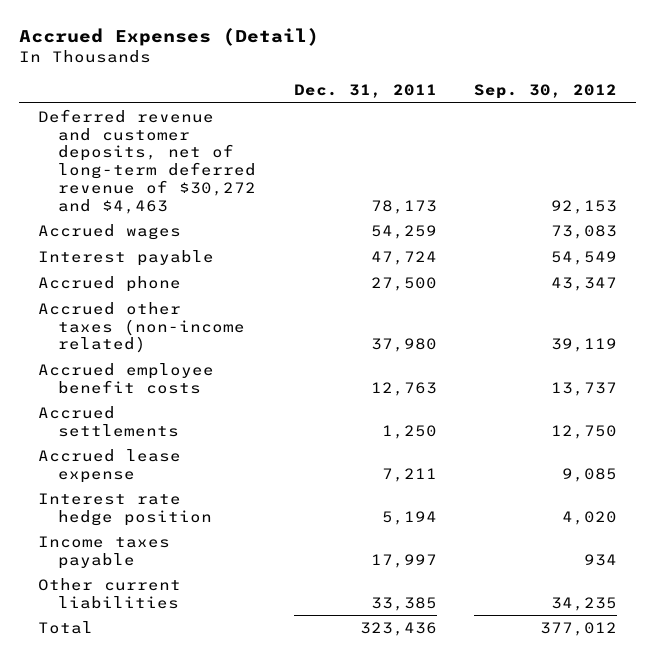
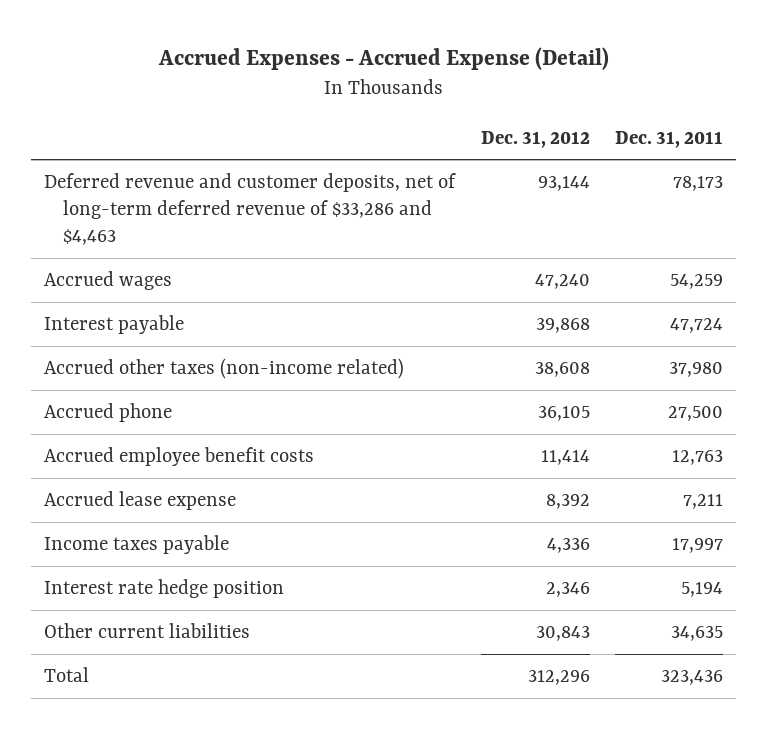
- Accrued Expenses (Detail)
+ Accrued Expenses - Accrued Expense (Detail)
- | Dec. 31, 2011 | Sep. 30, 2012
+ | Dec. 31, 2012 | Dec. 31, 2011
- Deferred revenue and customer deposits, net of long-term deferred revenue of $30,272 and $4,463 | 78,173 | 92,153
+ Deferred revenue and customer deposits, net of long-term deferred revenue of $33,286 and $4,463 | 93,144 | 78,173
moved down: Accrued phone | 36,105 | 27,500
- Accrued settlements | 1,250 | 12,750
- Other current liabilities | 33,385 | 34,235
moved down: Interest rate hedge position | 2,346 | 5,194
+ Other current liabilities | 30,843 | 34,635

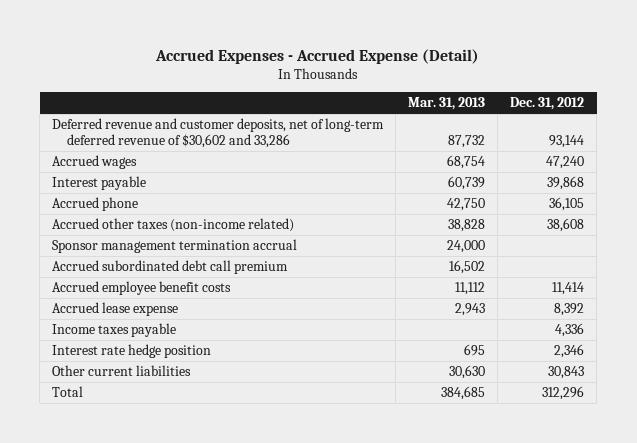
- | Dec. 31, 2012 | Dec. 31, 2011
+ | Mar. 31, 2013 | Dec. 31, 2012
- Deferred revenue and customer deposits, net of long-term deferred revenue of $33,286 and $4,463 | 93,144 | 78,173
+ Deferred revenue and customer deposits, net of long-term deferred revenue of $30,602 and 33,286 | 87,732 | 93,144
moved down: Accrued other taxes (non-income related) | 38,828 | 38,608
+ Sponsor management termination accrual | 24,000 |
+ Accrued subordinated debt call premium | 16,502 |

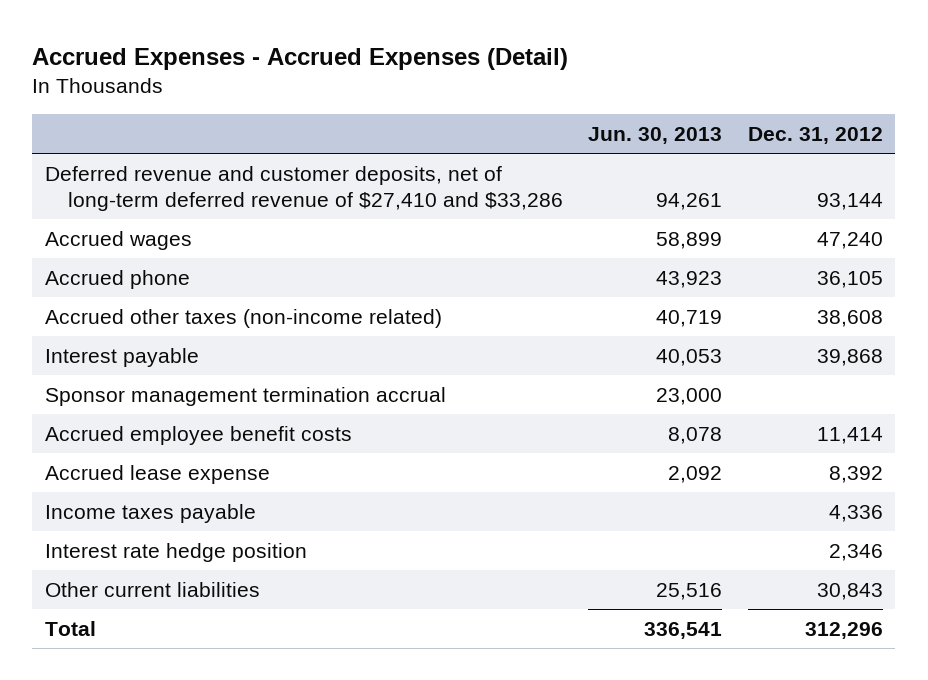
- Accrued Expenses - Accrued Expense (Detail)
+ Accrued Expenses - Accrued Expenses (Detail)
- | Mar. 31, 2013 | Dec. 31, 2012
+ | Jun. 30, 2013 | Dec. 31, 2012
- Deferred revenue and customer deposits, net of long-term deferred revenue of $30,602 and 33,286 | 87,732 | 93,144
+ Deferred revenue and customer deposits, net of long-term deferred revenue of $27,410 and $33,286 | 94,261 | 93,144
moved down: Interest payable | 40,053 | 39,868
- Accrued subordinated debt call premium | 16,502 |

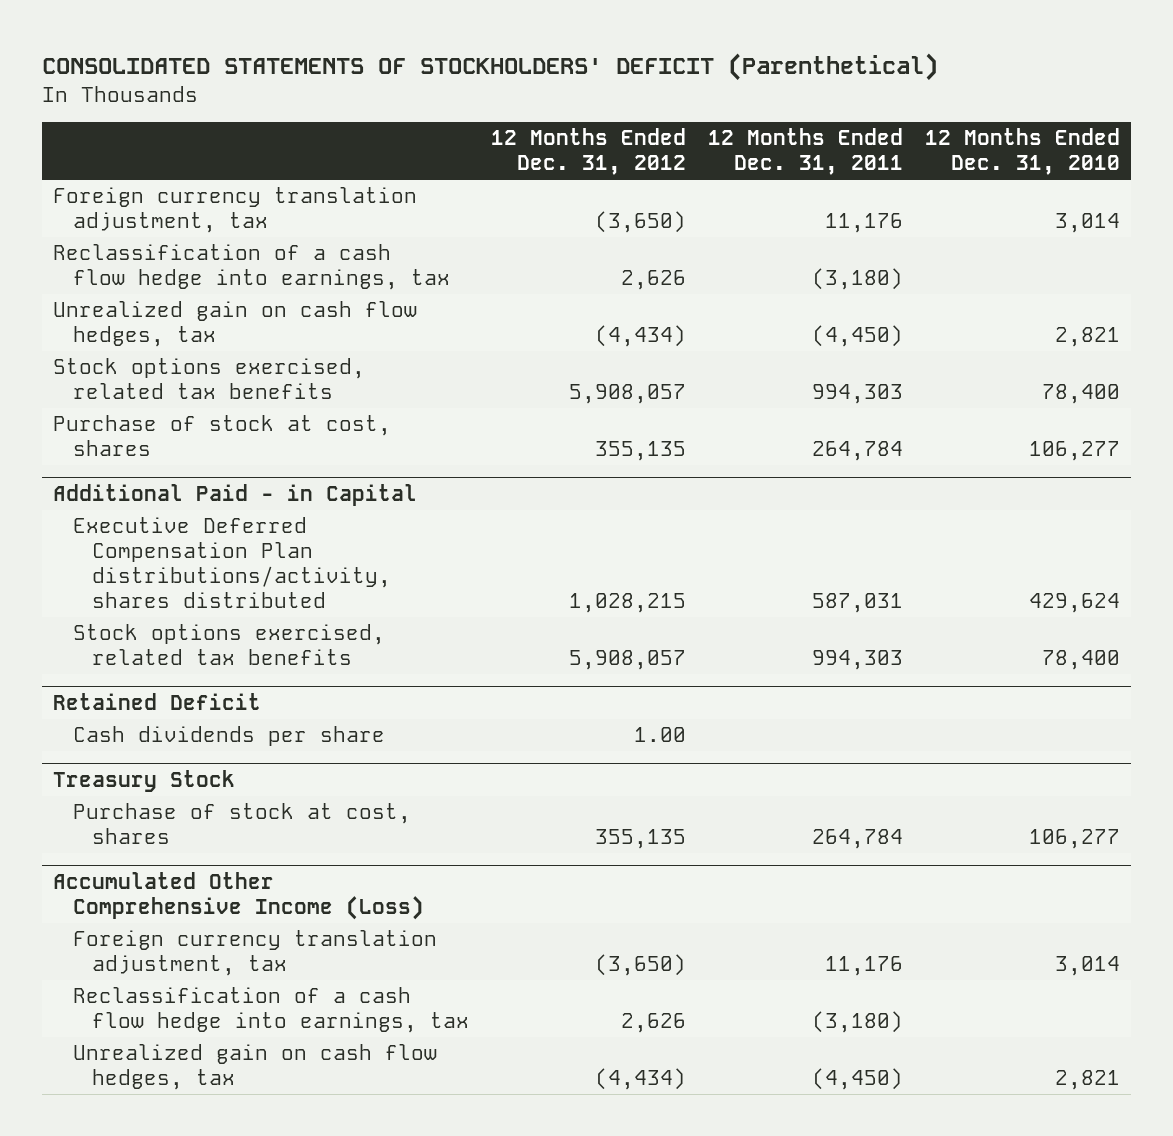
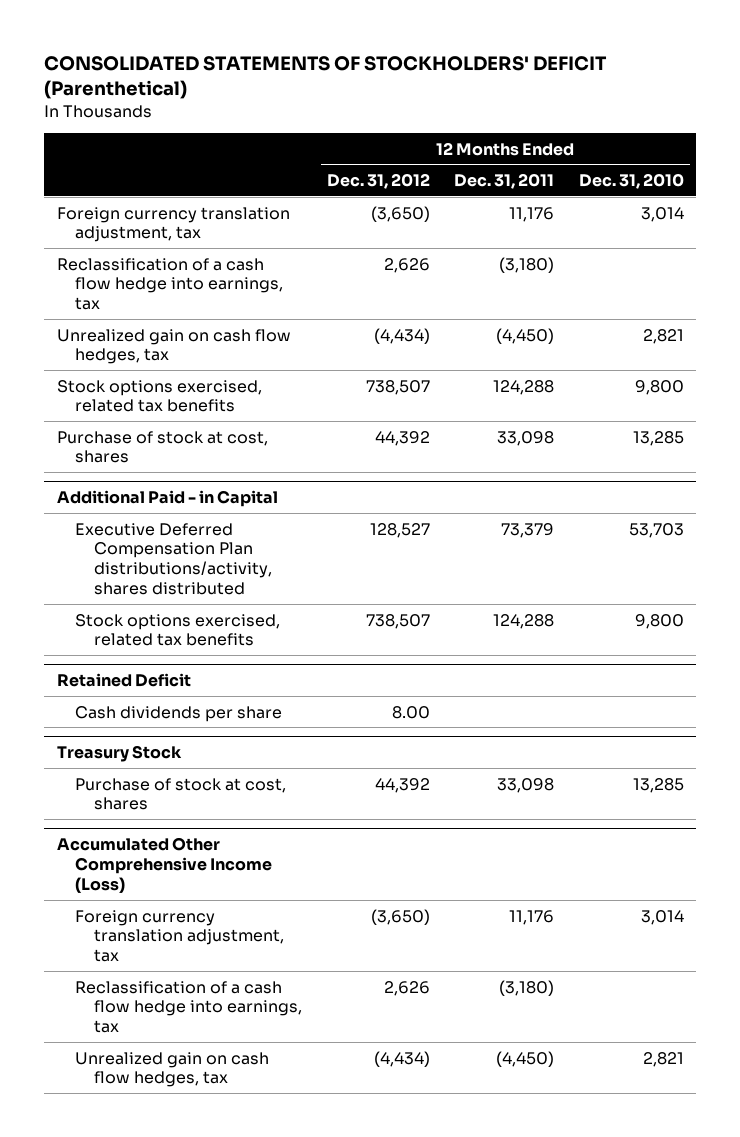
- Stock options exercised, related tax benefits | 5,908,057 | 994,303 | 78,400
- Purchase of stock at cost, shares | 355,135 | 264,784 | 106,277
+ Stock options exercised, related tax benefits | 738,507 | 124,288 | 9,800
+ Purchase of stock at cost, shares | 44,392 | 33,098 | 13,285
@ Additional Paid - in Capital
- Executive Deferred Compensation Plan distributions/activity, shares distributed | 1,028,215 | 587,031 | 429,624
- Stock options exercised, related tax benefits | 5,908,057 | 994,303 | 78,400
+ Executive Deferred Compensation Plan distributions/activity, shares distributed | 128,527 | 73,379 | 53,703
+ Stock options exercised, related tax benefits | 738,507 | 124,288 | 9,800
@ Retained Deficit
- Cash dividends per share | 1.00 | |
+ Cash dividends per share | 8.00 | |
@ Treasury Stock
- Purchase of stock at cost, shares | 355,135 | 264,784 | 106,277
+ Purchase of stock at cost, shares | 44,392 | 33,098 | 13,285

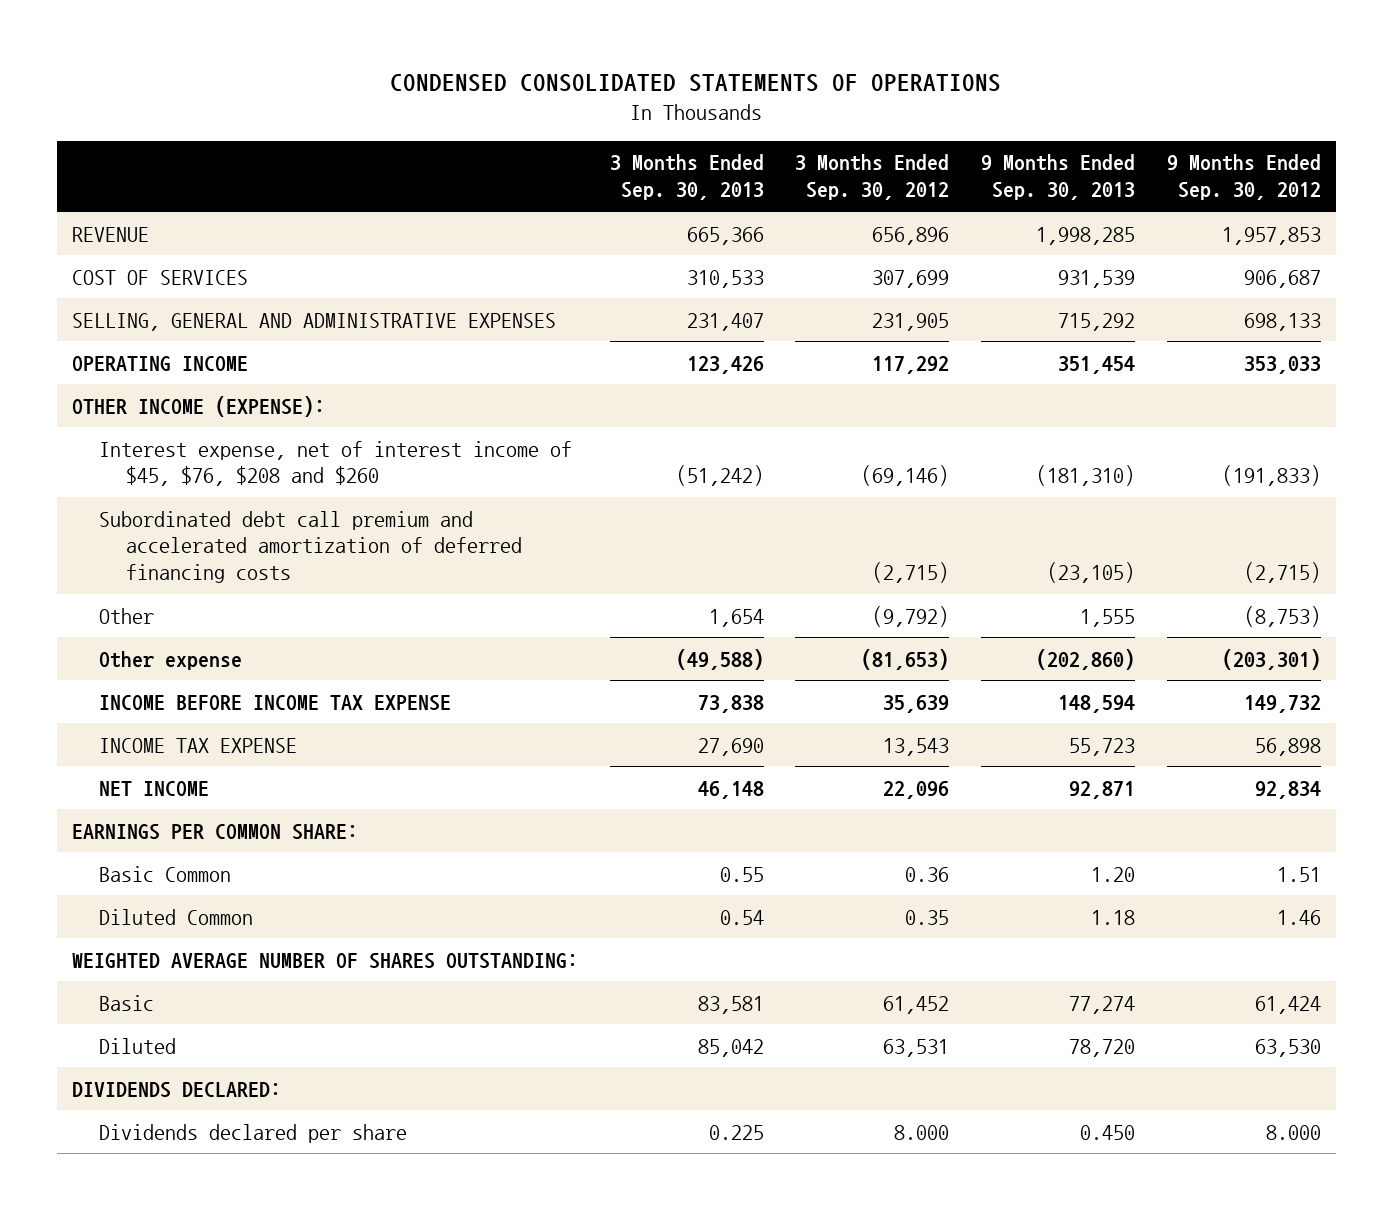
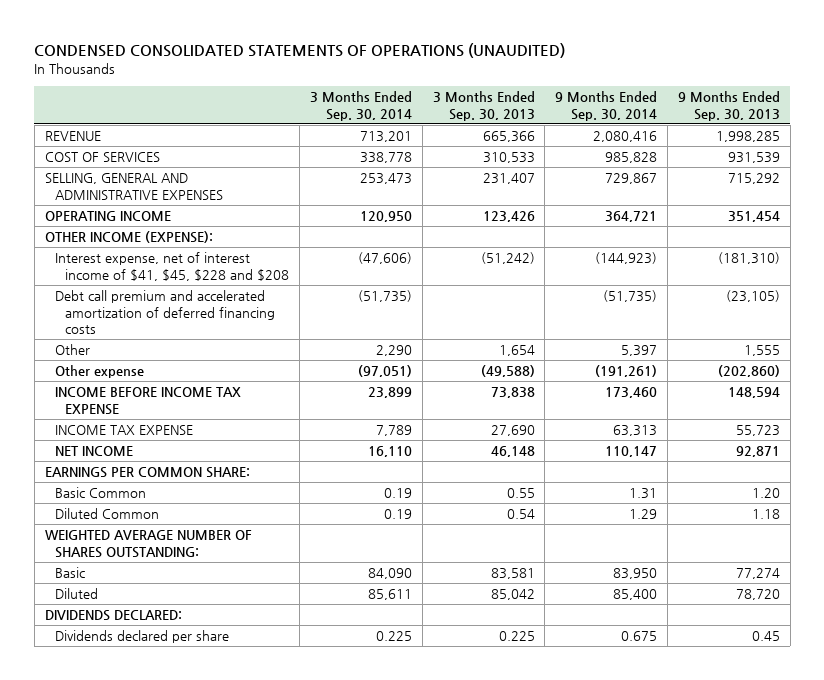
- CONDENSED CONSOLIDATED STATEMENTS OF OPERATIONS
+ CONDENSED CONSOLIDATED STATEMENTS OF OPERATIONS (UNAUDITED)
- | 3 Months Ended Sep. 30, 2013 | 3 Months Ended Sep. 30, 2012 | 9 Months Ended Sep. 30, 2013 | 9 Months Ended Sep. 30, 2012
+ | 3 Months Ended Sep. 30, 2014 | 3 Months Ended Sep. 30, 2013 | 9 Months Ended Sep. 30, 2014 | 9 Months Ended Sep. 30, 2013
- Interest expense, net of interest income of $45, $76, $208 and $260 | (51,242) | (69,146) | (181,310) | (191,833)
- Subordinated debt call premium and accelerated amortization of deferred financing costs | | (2,715) | (23,105) | (2,715)
+ Interest expense, net of interest income of $41, $45, $228 and $208 | (47,606) | (51,242) | (144,923) | (181,310)
+ Debt call premium and accelerated amortization of deferred financing costs | (51,735) | | (51,735) | (23,105)
- Dividends declared per share | 0.225 | 8.000 | 0.450 | 8.000
+ Dividends declared per share | 0.225 | 0.225 | 0.675 | 0.45

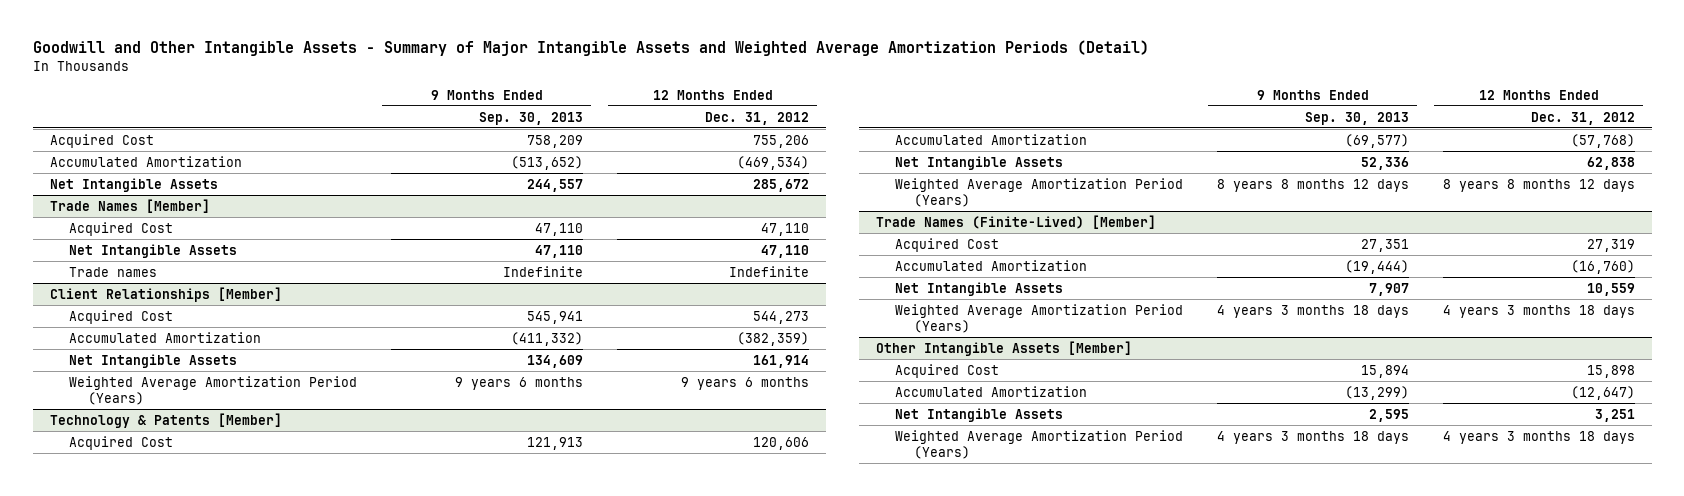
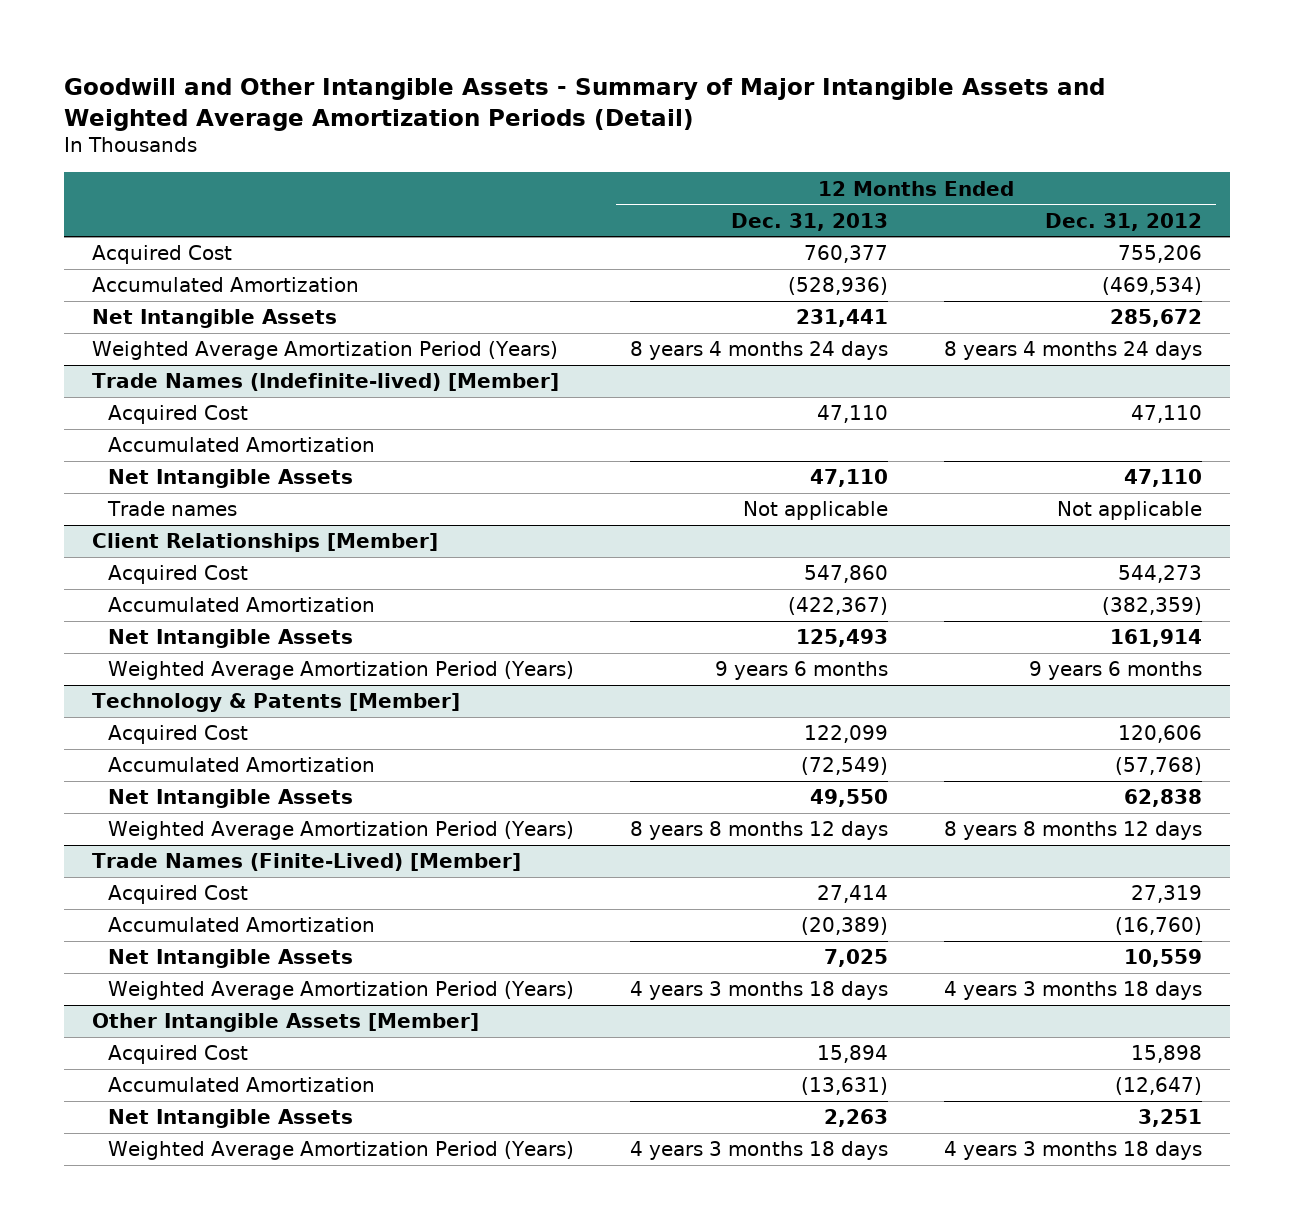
- | 9 Months Ended Sep. 30, 2013 | 12 Months Ended Dec. 31, 2012
+ | 12 Months Ended Dec. 31, 2013 | 12 Months Ended Dec. 31, 2012
- Trade Names [Member]
+ Weighted Average Amortization Period (Years) | 8 years 4 months 24 days | 8 years 4 months 24 days
+ Trade Names (Indefinite-lived) [Member]
+ Accumulated Amortization
- Trade names | Indefinite | Indefinite
+ Trade names | Not applicable | Not applicable

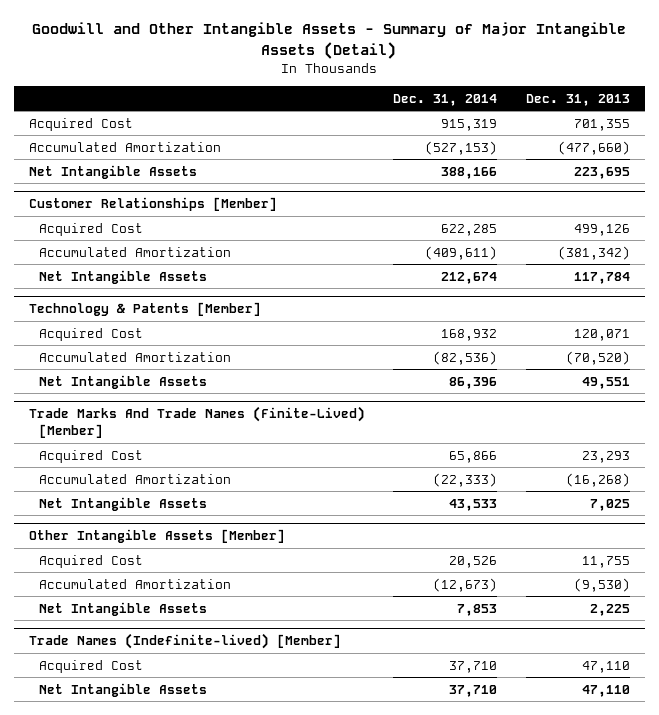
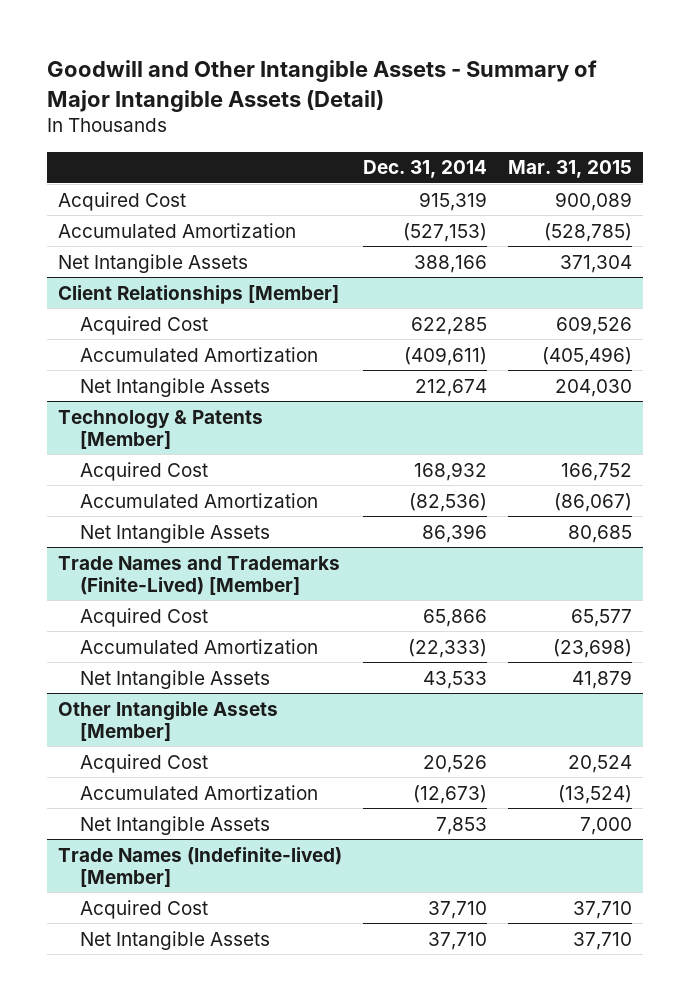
- | Dec. 31, 2014 | Dec. 31, 2013
+ | Dec. 31, 2014 | Mar. 31, 2015
- Customer Relationships [Member]
+ Client Relationships [Member]
- Trade Marks And Trade Names (Finite-Lived) [Member]
+ Trade Names and Trademarks (Finite-Lived) [Member]

